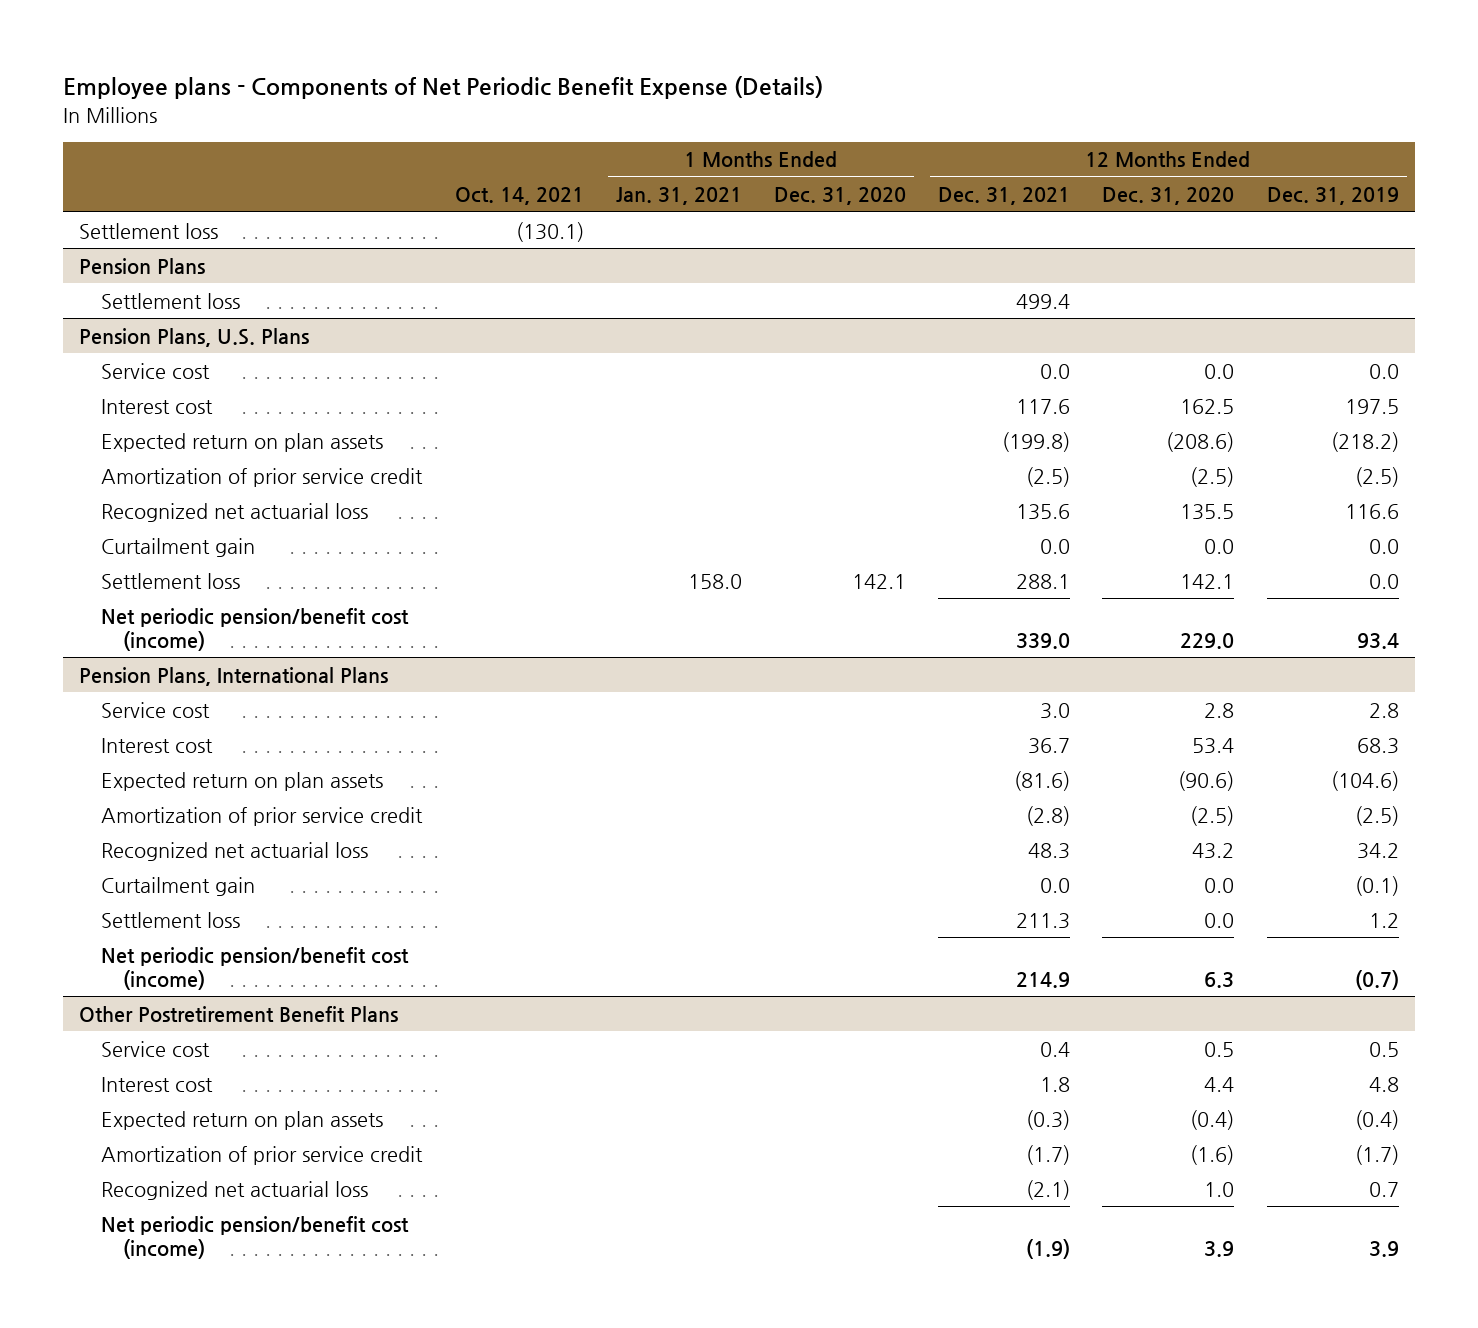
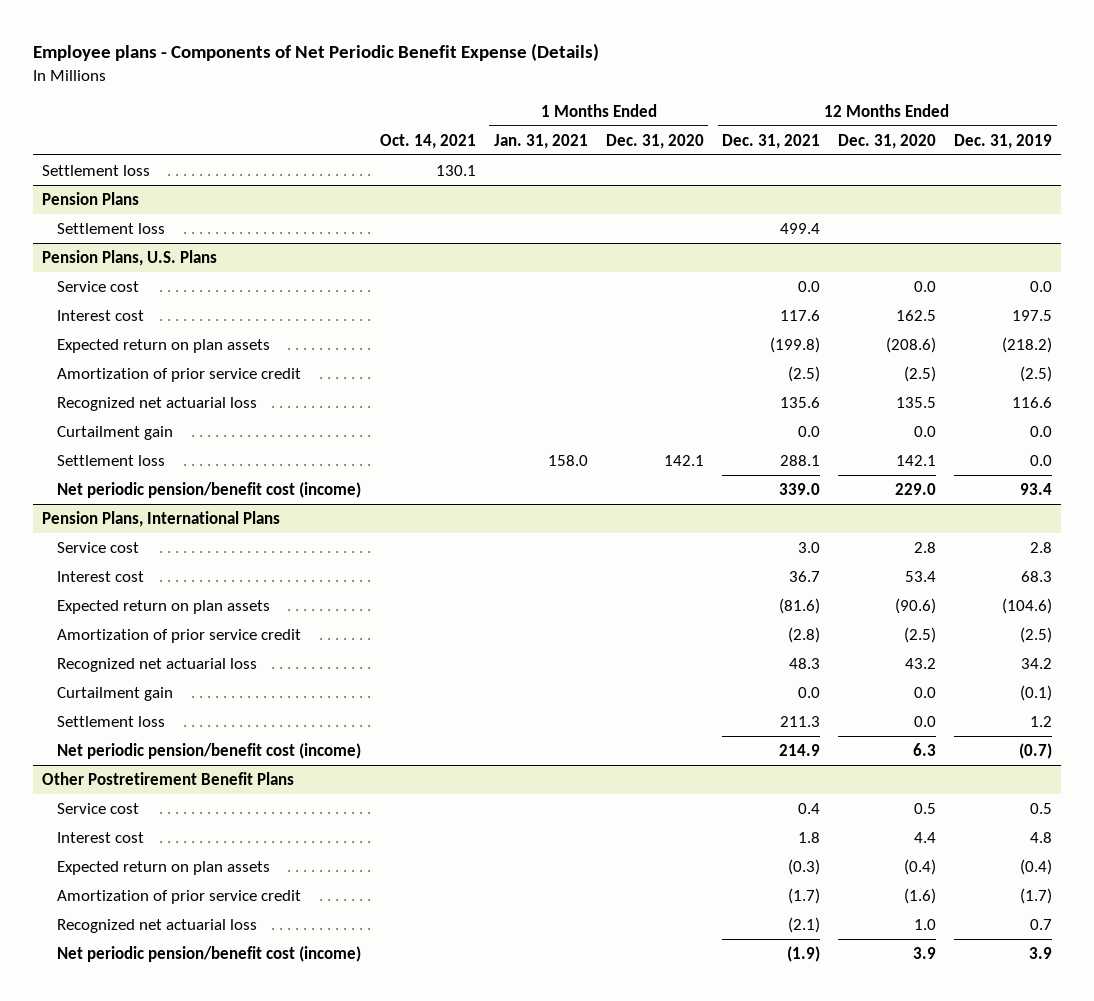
- Settlement loss | (130.1) | | | | |
+ Settlement loss | 130.1 | | | | |

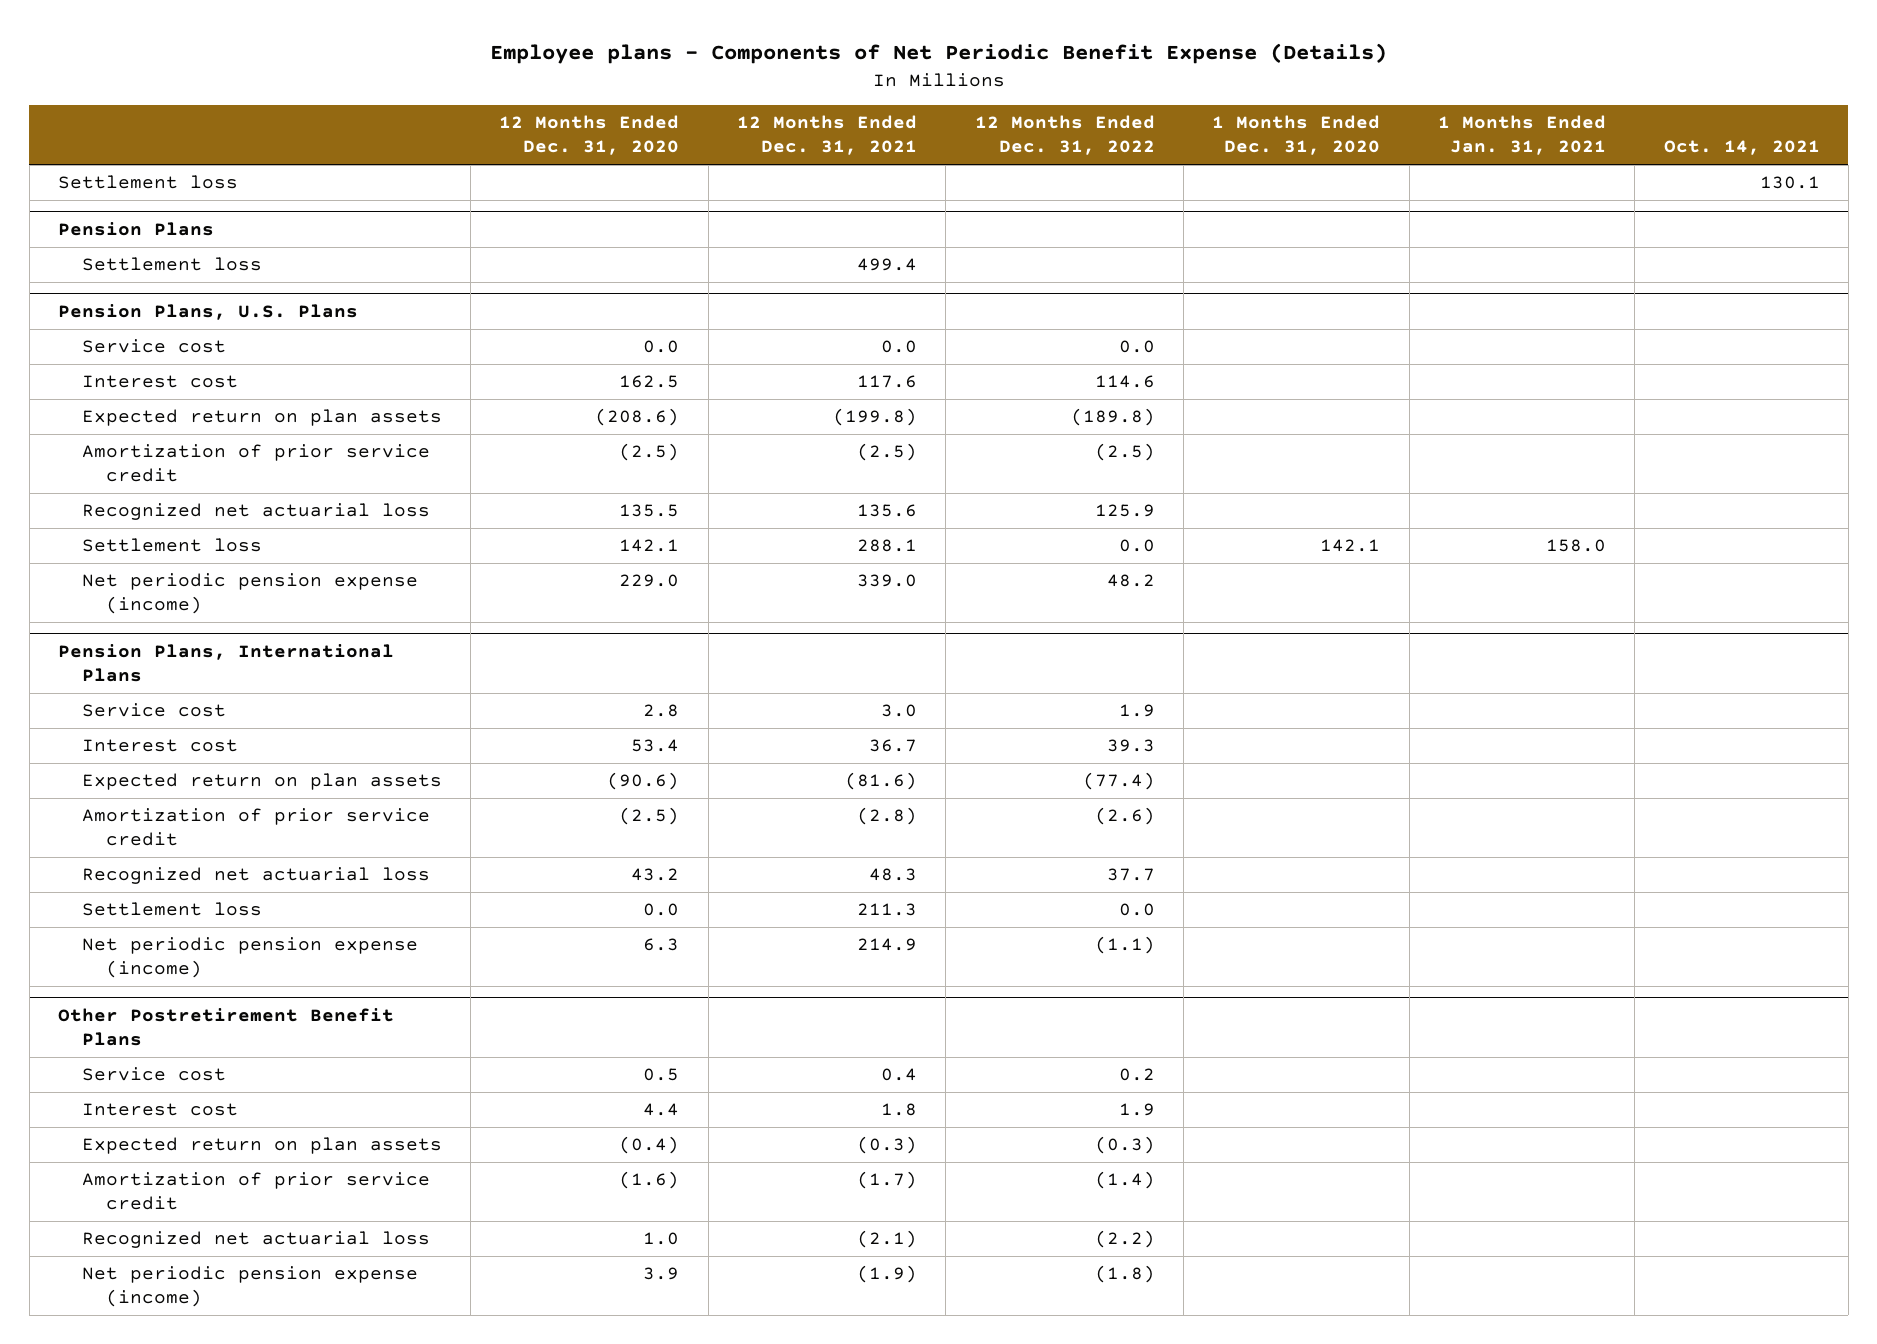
- | Oct. 14, 2021 | 1 Months Ended Jan. 31, 2021 | 1 Months Ended Dec. 31, 2020 | 12 Months Ended Dec. 31, 2021 | 12 Months Ended Dec. 31, 2020 | 12 Months Ended Dec. 31, 2019
+ | 12 Months Ended Dec. 31, 2020 | 12 Months Ended Dec. 31, 2021 | 12 Months Ended Dec. 31, 2022 | 1 Months Ended Dec. 31, 2020 | 1 Months Ended Jan. 31, 2021 | Oct. 14, 2021
@ Pension Plans, U.S. Plans
- Curtailment gain | | | | 0.0 | 0.0 | 0.0
- Net periodic pension/benefit cost (income) | | | | 339.0 | 229.0 | 93.4
+ Net periodic pension expense (income) | 229.0 | 339.0 | 48.2 | | |
@ Pension Plans, International Plans
- Curtailment gain | | | | 0.0 | 0.0 | (0.1)
- Net periodic pension/benefit cost (income) | | | | 214.9 | 6.3 | (0.7)
+ Net periodic pension expense (income) | 6.3 | 214.9 | (1.1) | | |
@ Other Postretirement Benefit Plans
- Net periodic pension/benefit cost (income) | | | | (1.9) | 3.9 | 3.9
+ Net periodic pension expense (income) | 3.9 | (1.9) | (1.8) | | |

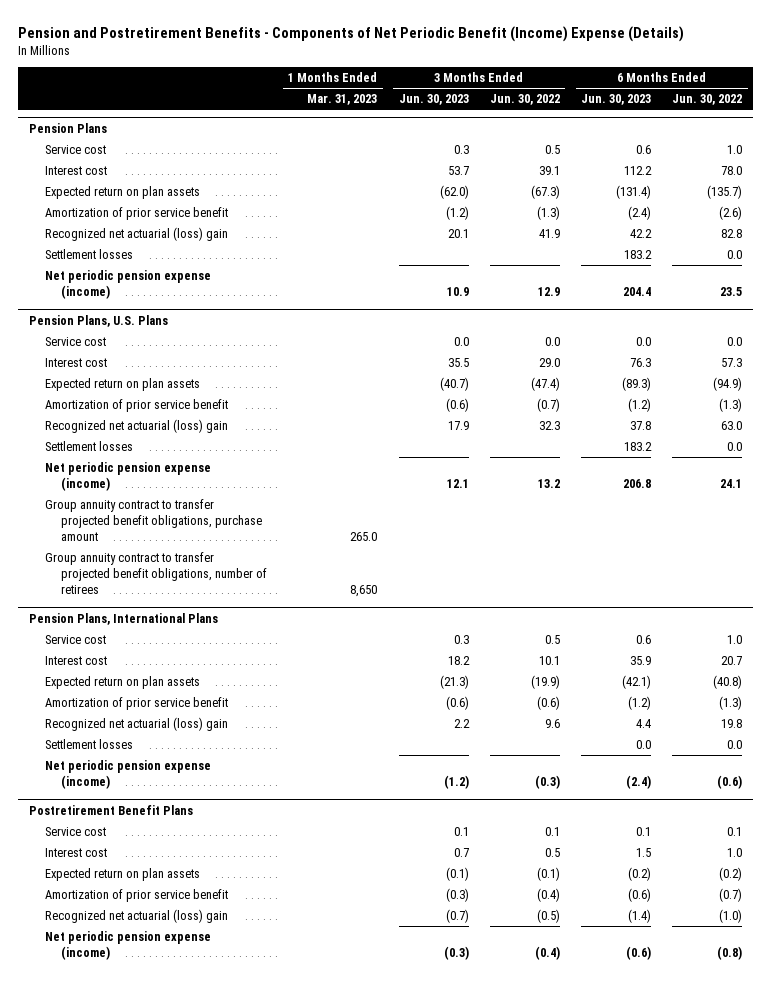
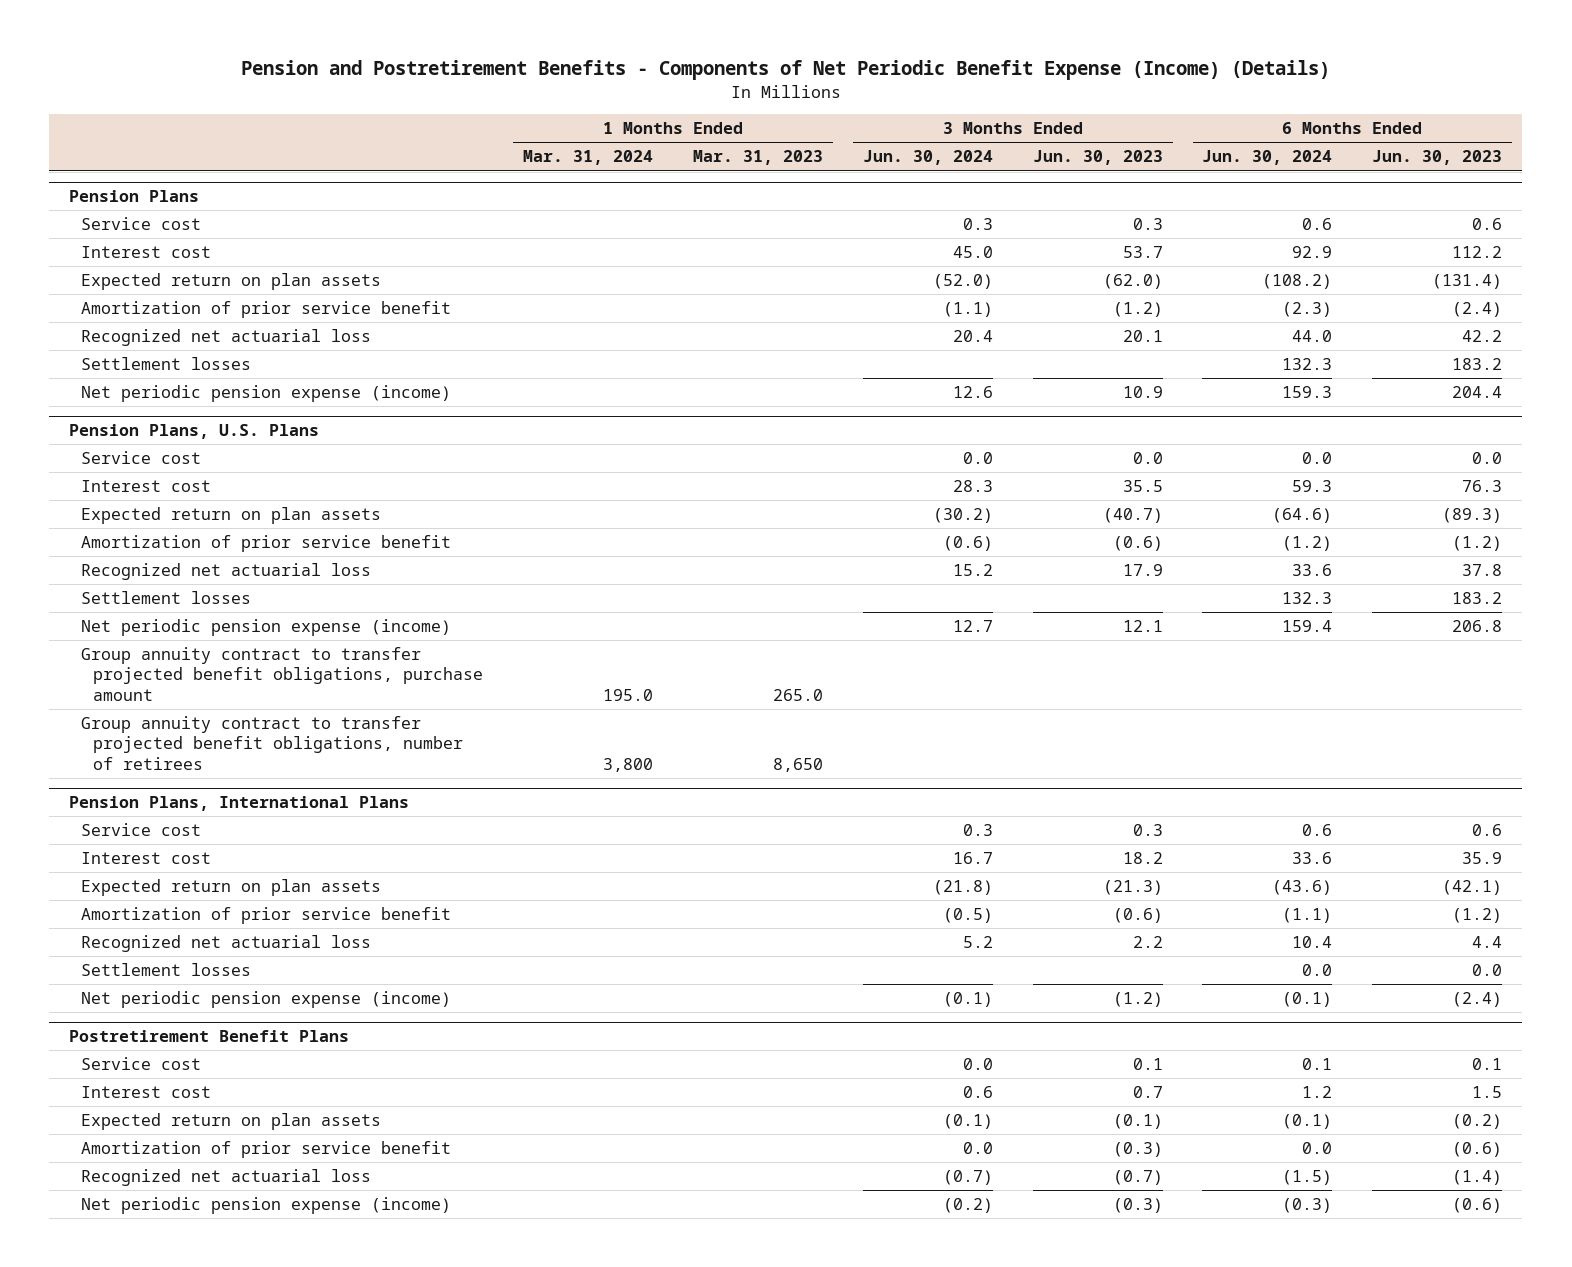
- Pension and Postretirement Benefits - Components of Net Periodic Benefit (Income) Expense (Details)
+ Pension and Postretirement Benefits - Components of Net Periodic Benefit Expense (Income) (Details)
- | 1 Months Ended Mar. 31, 2023 | 3 Months Ended Jun. 30, 2023 | 3 Months Ended Jun. 30, 2022 | 6 Months Ended Jun. 30, 2023 | 6 Months Ended Jun. 30, 2022
+ | 1 Months Ended Mar. 31, 2024 | 1 Months Ended Mar. 31, 2023 | 3 Months Ended Jun. 30, 2024 | 3 Months Ended Jun. 30, 2023 | 6 Months Ended Jun. 30, 2024 | 6 Months Ended Jun. 30, 2023
@ Pension Plans
- Recognized net actuarial (loss) gain | | 20.1 | 41.9 | 42.2 | 82.8
+ Recognized net actuarial loss | | | 20.4 | 20.1 | 44.0 | 42.2
@ Pension Plans, U.S. Plans
- Recognized net actuarial (loss) gain | | 17.9 | 32.3 | 37.8 | 63.0
+ Recognized net actuarial loss | | | 15.2 | 17.9 | 33.6 | 37.8
@ Pension Plans, International Plans
- Recognized net actuarial (loss) gain | | 2.2 | 9.6 | 4.4 | 19.8
+ Recognized net actuarial loss | | | 5.2 | 2.2 | 10.4 | 4.4
@ Postretirement Benefit Plans
- Recognized net actuarial (loss) gain | | (0.7) | (0.5) | (1.4) | (1.0)
+ Recognized net actuarial loss | | | (0.7) | (0.7) | (1.5) | (1.4)

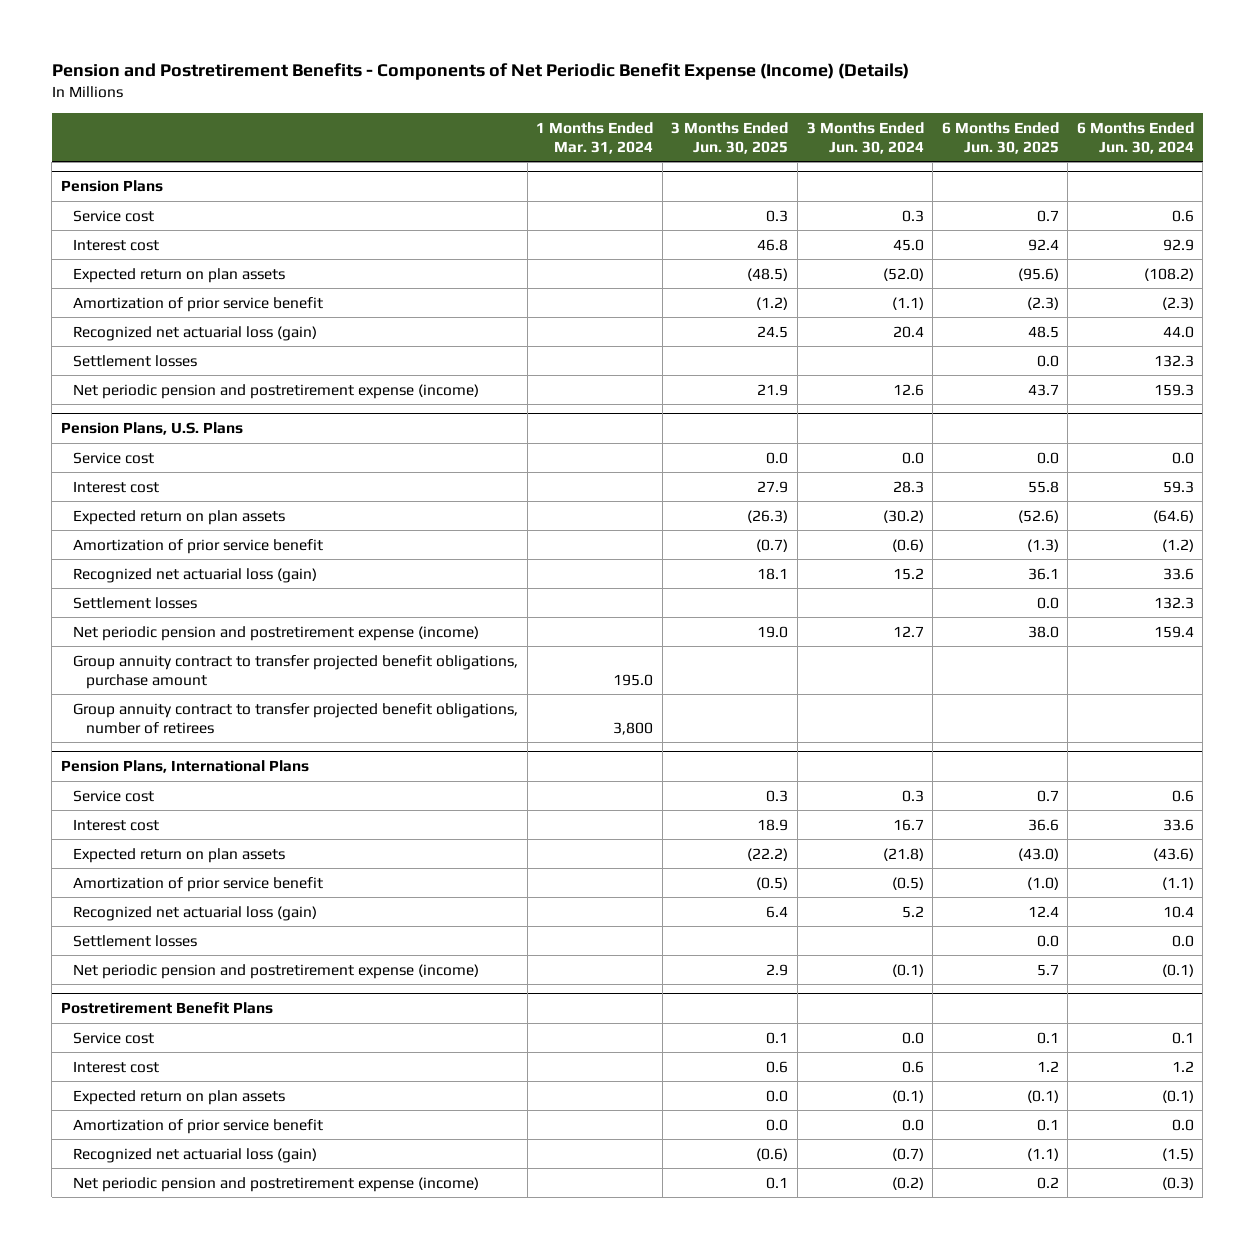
- | 1 Months Ended Mar. 31, 2024 | 1 Months Ended Mar. 31, 2023 | 3 Months Ended Jun. 30, 2024 | 3 Months Ended Jun. 30, 2023 | 6 Months Ended Jun. 30, 2024 | 6 Months Ended Jun. 30, 2023
+ | 1 Months Ended Mar. 31, 2024 | 3 Months Ended Jun. 30, 2025 | 3 Months Ended Jun. 30, 2024 | 6 Months Ended Jun. 30, 2025 | 6 Months Ended Jun. 30, 2024
@ Pension Plans
- Recognized net actuarial loss | | | 20.4 | 20.1 | 44.0 | 42.2
+ Recognized net actuarial loss (gain) | | 24.5 | 20.4 | 48.5 | 44.0
- Net periodic pension expense (income) | | | 12.6 | 10.9 | 159.3 | 204.4
+ Net periodic pension and postretirement expense (income) | | 21.9 | 12.6 | 43.7 | 159.3
@ Pension Plans, U.S. Plans
- Recognized net actuarial loss | | | 15.2 | 17.9 | 33.6 | 37.8
+ Recognized net actuarial loss (gain) | | 18.1 | 15.2 | 36.1 | 33.6
- Net periodic pension expense (income) | | | 12.7 | 12.1 | 159.4 | 206.8
+ Net periodic pension and postretirement expense (income) | | 19.0 | 12.7 | 38.0 | 159.4
@ Pension Plans, International Plans
- Recognized net actuarial loss | | | 5.2 | 2.2 | 10.4 | 4.4
+ Recognized net actuarial loss (gain) | | 6.4 | 5.2 | 12.4 | 10.4
- Net periodic pension expense (income) | | | (0.1) | (1.2) | (0.1) | (2.4)
+ Net periodic pension and postretirement expense (income) | | 2.9 | (0.1) | 5.7 | (0.1)
@ Postretirement Benefit Plans
- Recognized net actuarial loss | | | (0.7) | (0.7) | (1.5) | (1.4)
- Net periodic pension expense (income) | | | (0.2) | (0.3) | (0.3) | (0.6)
+ Recognized net actuarial loss (gain) | | (0.6) | (0.7) | (1.1) | (1.5)
+ Net periodic pension and postretirement expense (income) | | 0.1 | (0.2) | 0.2 | (0.3)

